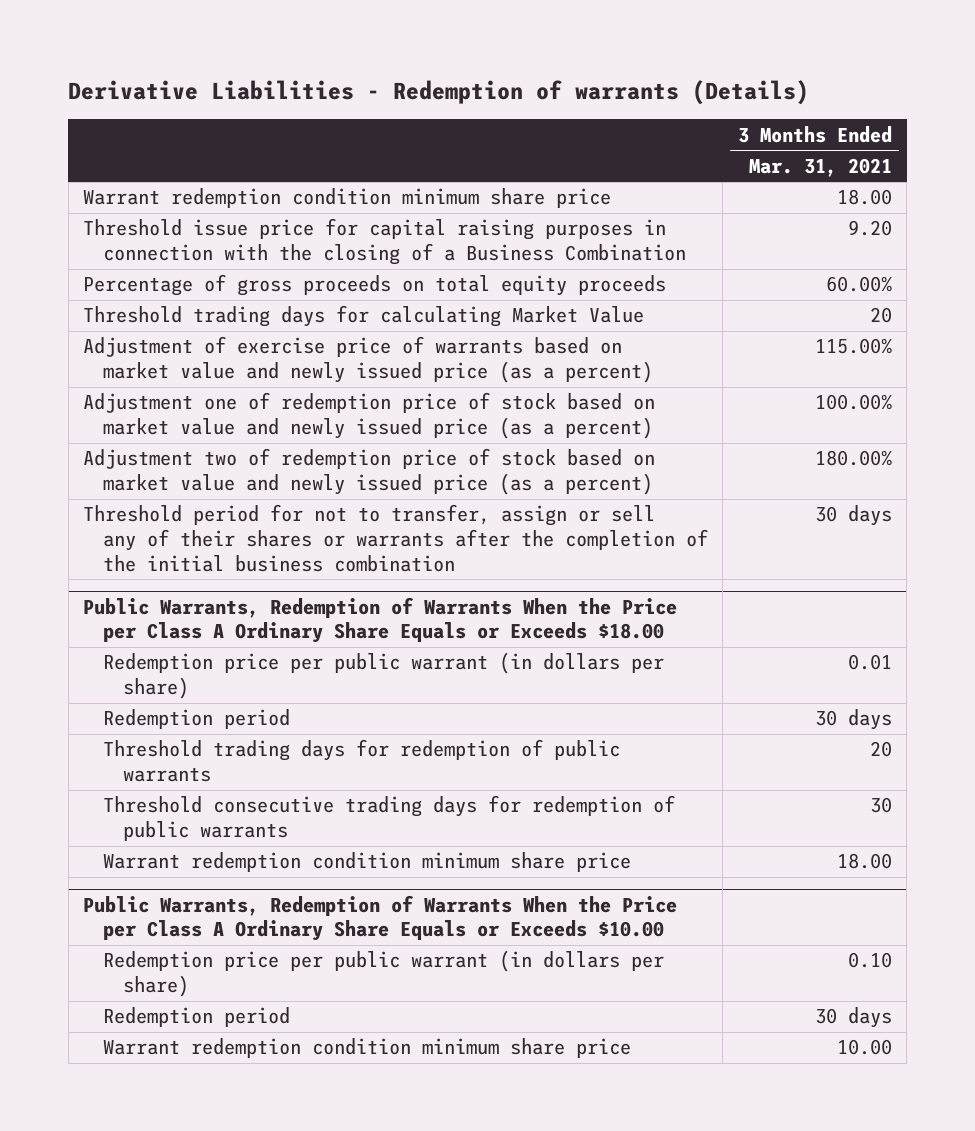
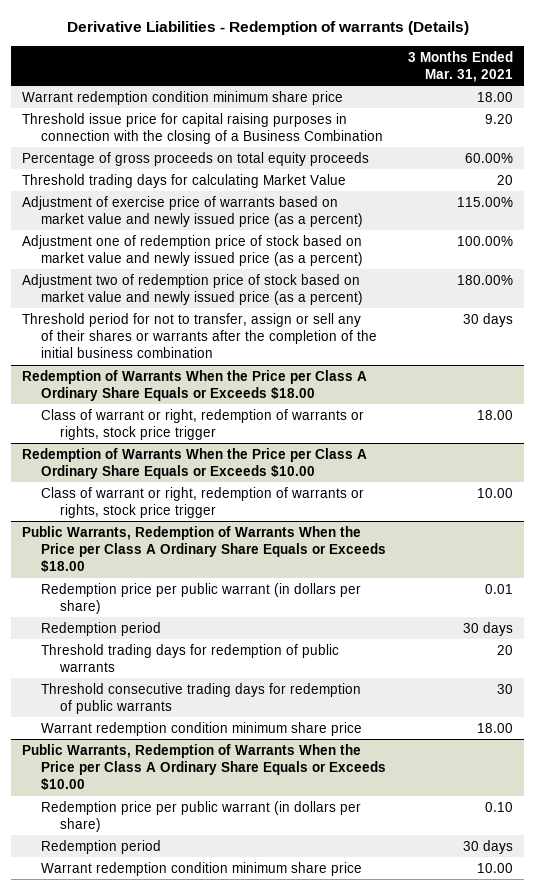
+ Redemption of Warrants When the Price per Class A Ordinary Share Equals or Exceeds $18.00
+ Class of warrant or right, redemption of warrants or rights, stock price trigger | 18.00
+ Redemption of Warrants When the Price per Class A Ordinary Share Equals or Exceeds $10.00
+ Class of warrant or right, redemption of warrants or rights, stock price trigger | 10.00

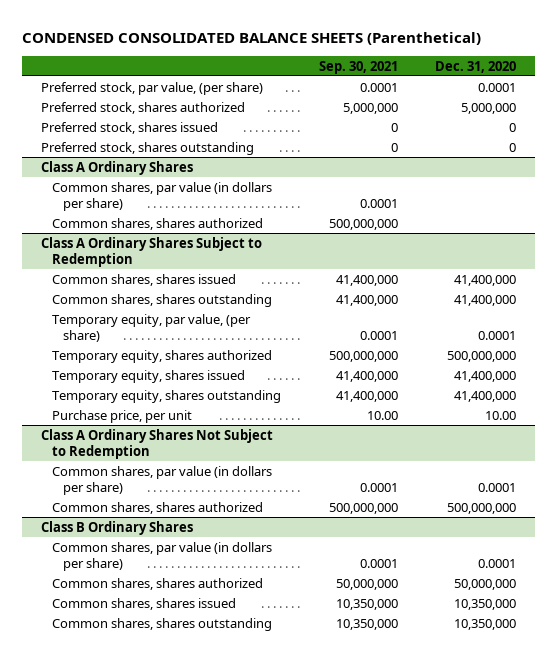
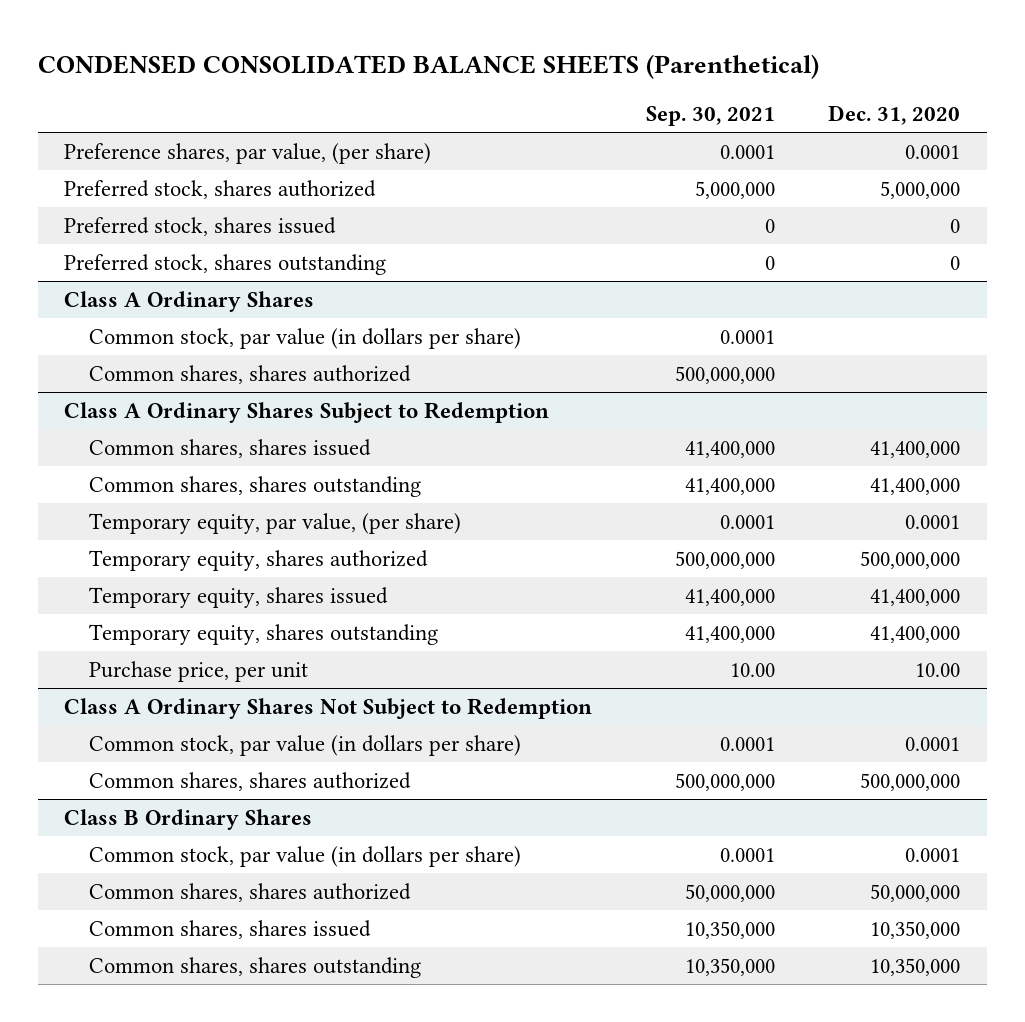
- Preferred stock, par value, (per share) | 0.0001 | 0.0001
+ Preference shares, par value, (per share) | 0.0001 | 0.0001
@ Class A Ordinary Shares
- Common shares, par value (in dollars per share) | 0.0001 |
+ Common stock, par value (in dollars per share) | 0.0001 |
@ Class A Ordinary Shares Not Subject to Redemption
- Common shares, par value (in dollars per share) | 0.0001 | 0.0001
+ Common stock, par value (in dollars per share) | 0.0001 | 0.0001
@ Class B Ordinary Shares
- Common shares, par value (in dollars per share) | 0.0001 | 0.0001
+ Common stock, par value (in dollars per share) | 0.0001 | 0.0001

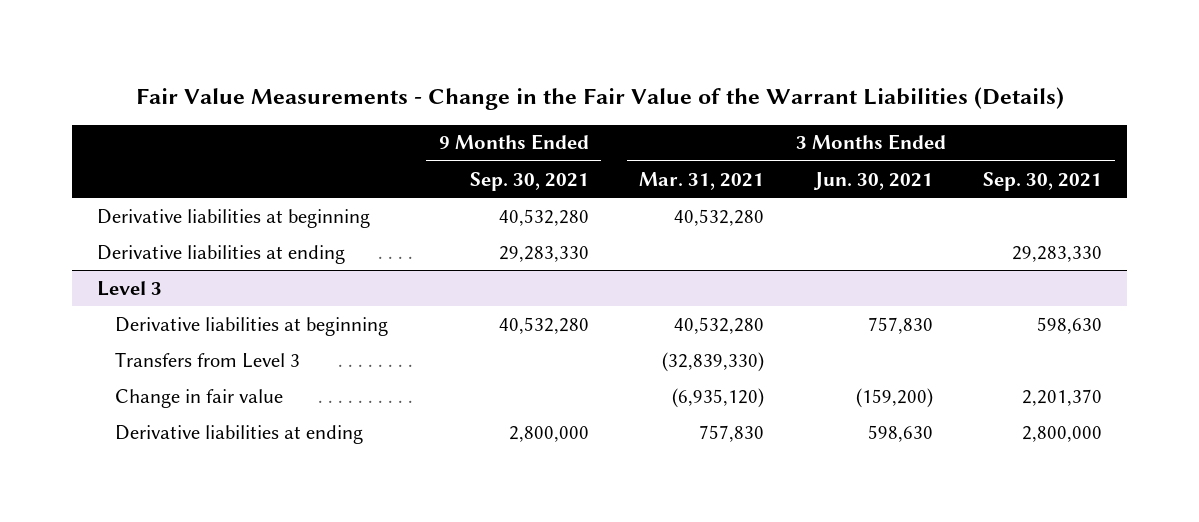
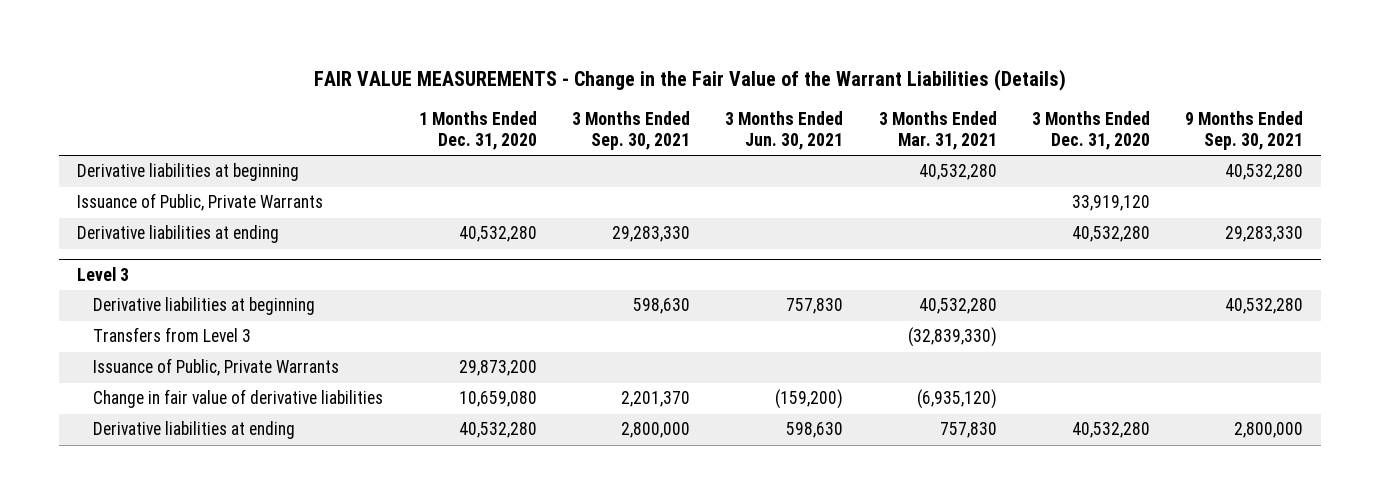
- Fair Value Measurements - Change in the Fair Value of the Warrant Liabilities (Details)
+ FAIR VALUE MEASUREMENTS - Change in the Fair Value of the Warrant Liabilities (Details)
- | 9 Months Ended Sep. 30, 2021 | 3 Months Ended Mar. 31, 2021 | 3 Months Ended Jun. 30, 2021 | 3 Months Ended Sep. 30, 2021
+ | 1 Months Ended Dec. 31, 2020 | 3 Months Ended Sep. 30, 2021 | 3 Months Ended Jun. 30, 2021 | 3 Months Ended Mar. 31, 2021 | 3 Months Ended Dec. 31, 2020 | 9 Months Ended Sep. 30, 2021
+ Issuance of Public, Private Warrants | | | | | 33,919,120 |
@ Level 3
- Change in fair value | | (6,935,120) | (159,200) | 2,201,370
+ Issuance of Public, Private Warrants | 29,873,200 | | | | |
+ Change in fair value of derivative liabilities | 10,659,080 | 2,201,370 | (159,200) | (6,935,120) | |

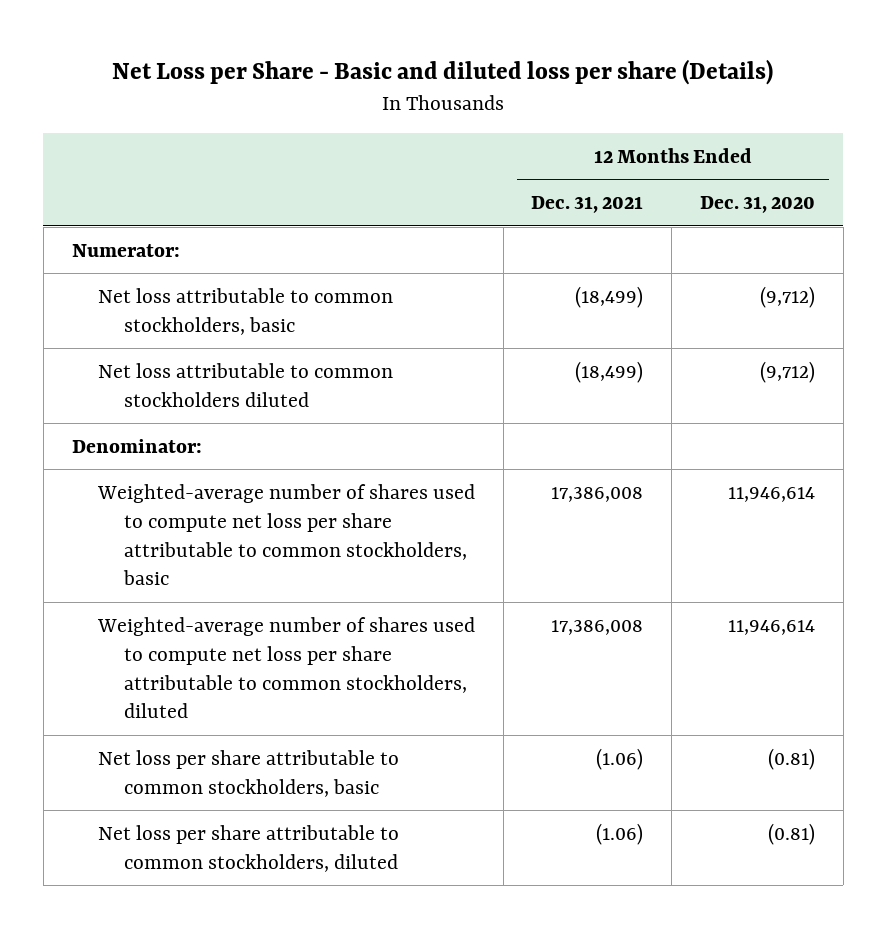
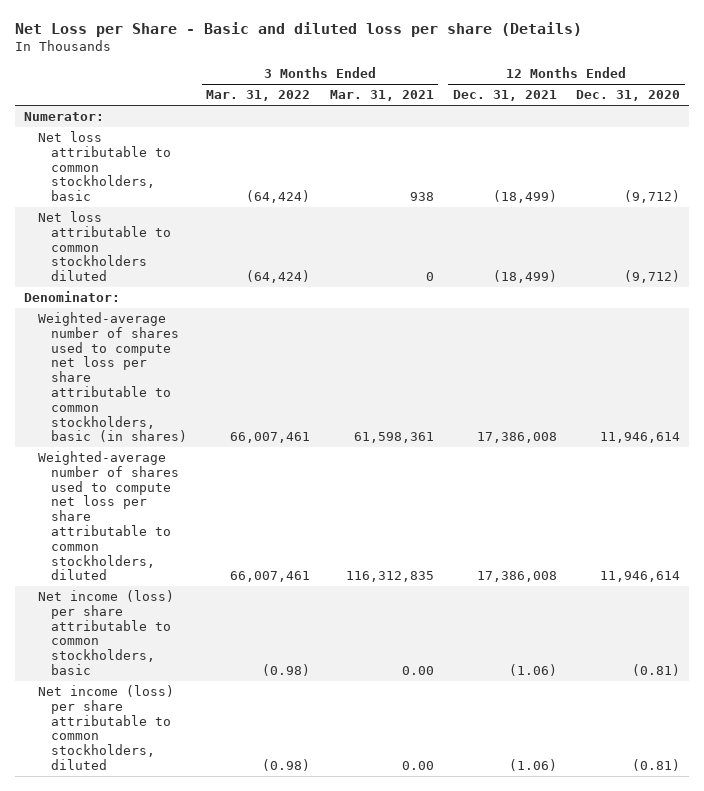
- | 12 Months Ended Dec. 31, 2021 | 12 Months Ended Dec. 31, 2020
+ | 3 Months Ended Mar. 31, 2022 | 3 Months Ended Mar. 31, 2021 | 12 Months Ended Dec. 31, 2021 | 12 Months Ended Dec. 31, 2020
- Weighted-average number of shares used to compute net loss per share attributable to common stockholders, basic | 17,386,008 | 11,946,614
+ Weighted-average number of shares used to compute net loss per share attributable to common stockholders, basic (in shares) | 66,007,461 | 61,598,361 | 17,386,008 | 11,946,614
- Net loss per share attributable to common stockholders, basic | (1.06) | (0.81)
- Net loss per share attributable to common stockholders, diluted | (1.06) | (0.81)
+ Net income (loss) per share attributable to common stockholders, basic | (0.98) | 0.00 | (1.06) | (0.81)
+ Net income (loss) per share attributable to common stockholders, diluted | (0.98) | 0.00 | (1.06) | (0.81)

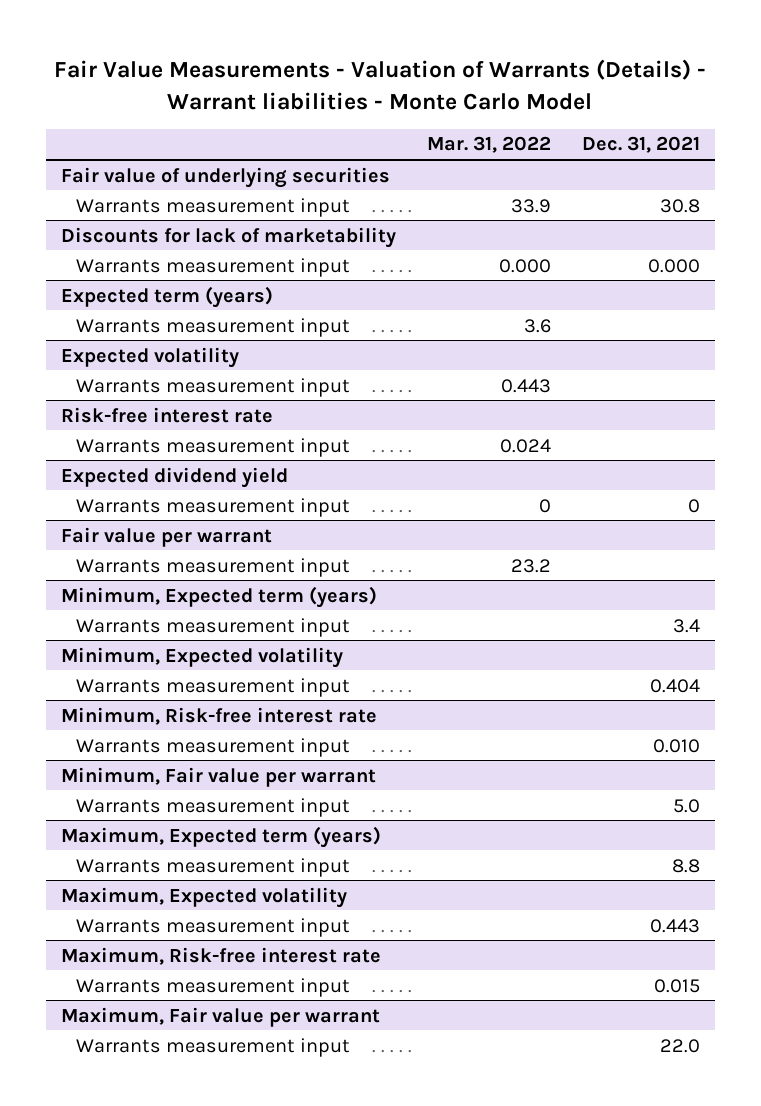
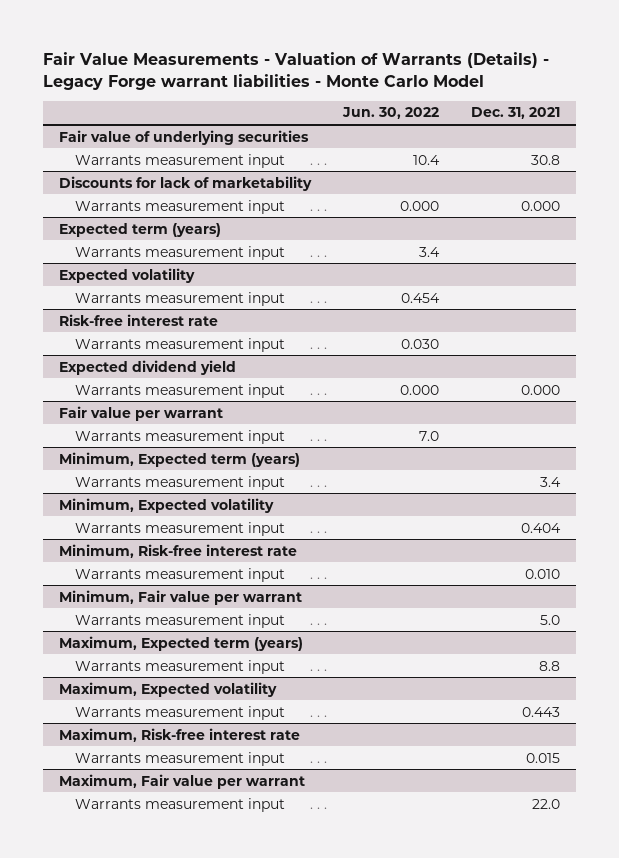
- Fair Value Measurements - Valuation of Warrants (Details) - Warrant liabilities - Monte Carlo Model
+ Fair Value Measurements - Valuation of Warrants (Details) - Legacy Forge warrant liabilities - Monte Carlo Model
- | Mar. 31, 2022 | Dec. 31, 2021
+ | Jun. 30, 2022 | Dec. 31, 2021
@ Expected dividend yield
- Warrants measurement input | 0 | 0
+ Warrants measurement input | 0.000 | 0.000

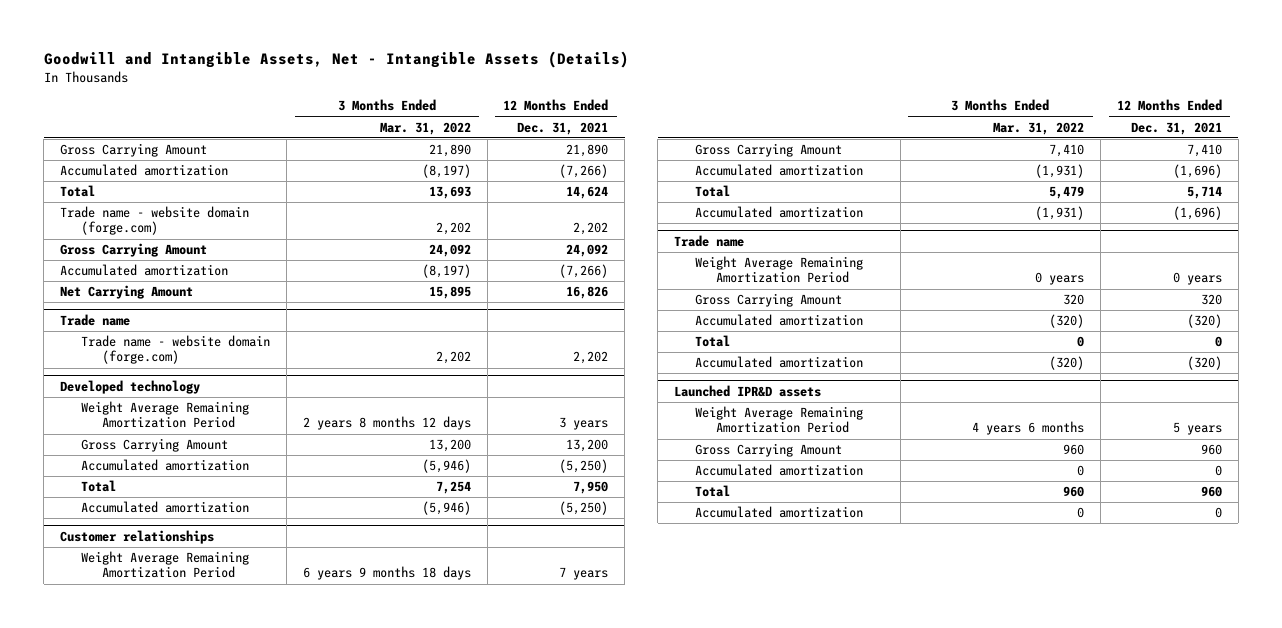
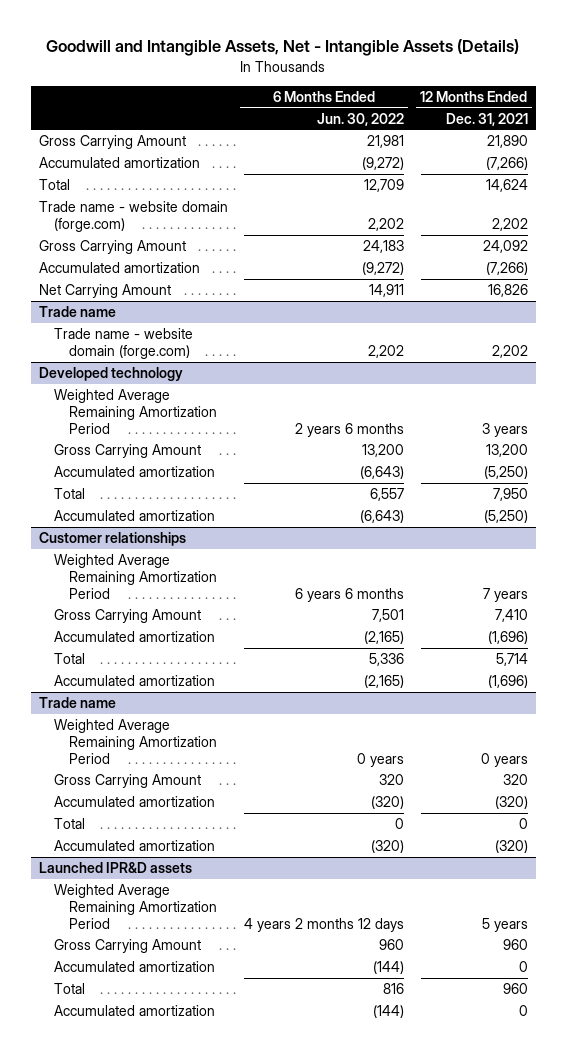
- | 3 Months Ended Mar. 31, 2022 | 12 Months Ended Dec. 31, 2021
+ | 6 Months Ended Jun. 30, 2022 | 12 Months Ended Dec. 31, 2021
@ Developed technology
- Weight Average Remaining Amortization Period | 2 years 8 months 12 days | 3 years
+ Weighted Average Remaining Amortization Period | 2 years 6 months | 3 years
@ Customer relationships
- Weight Average Remaining Amortization Period | 6 years 9 months 18 days | 7 years
+ Weighted Average Remaining Amortization Period | 6 years 6 months | 7 years
@ Trade name
- Weight Average Remaining Amortization Period | 0 years | 0 years
+ Weighted Average Remaining Amortization Period | 0 years | 0 years
@ Launched IPR&D assets
- Weight Average Remaining Amortization Period | 4 years 6 months | 5 years
+ Weighted Average Remaining Amortization Period | 4 years 2 months 12 days | 5 years

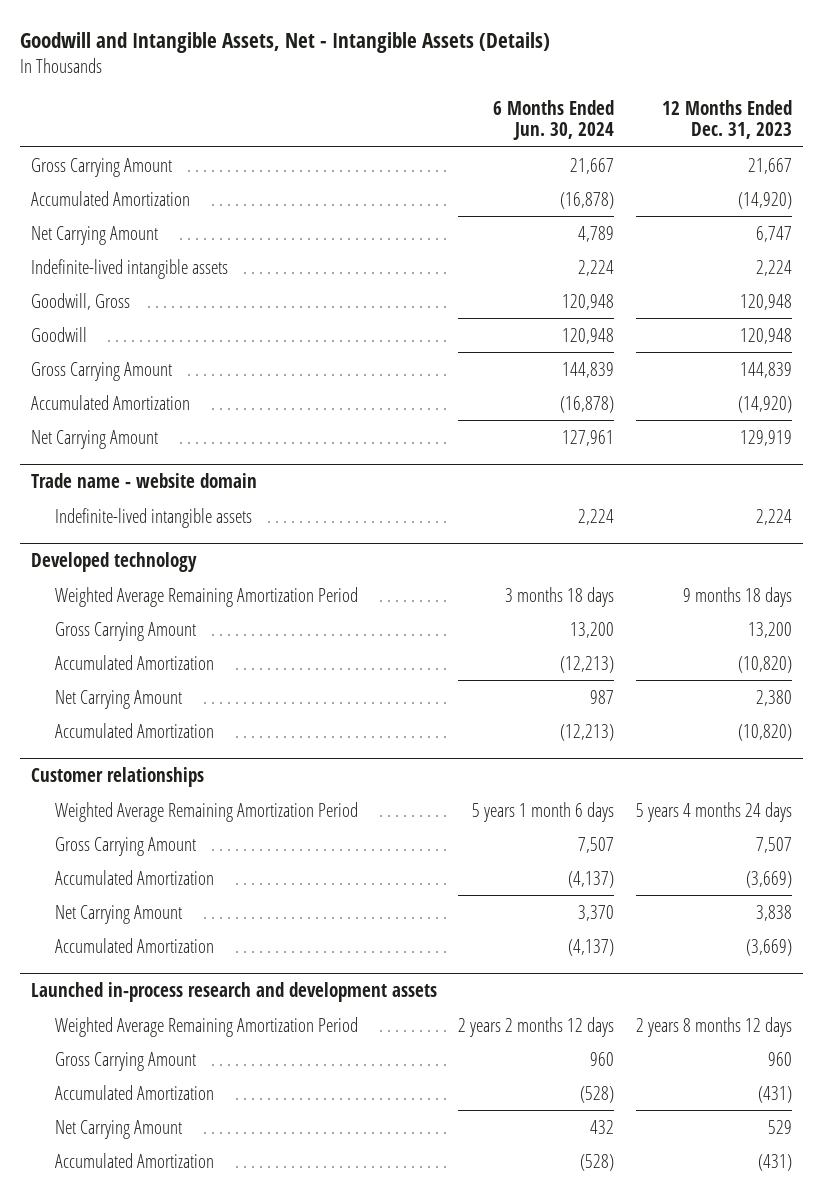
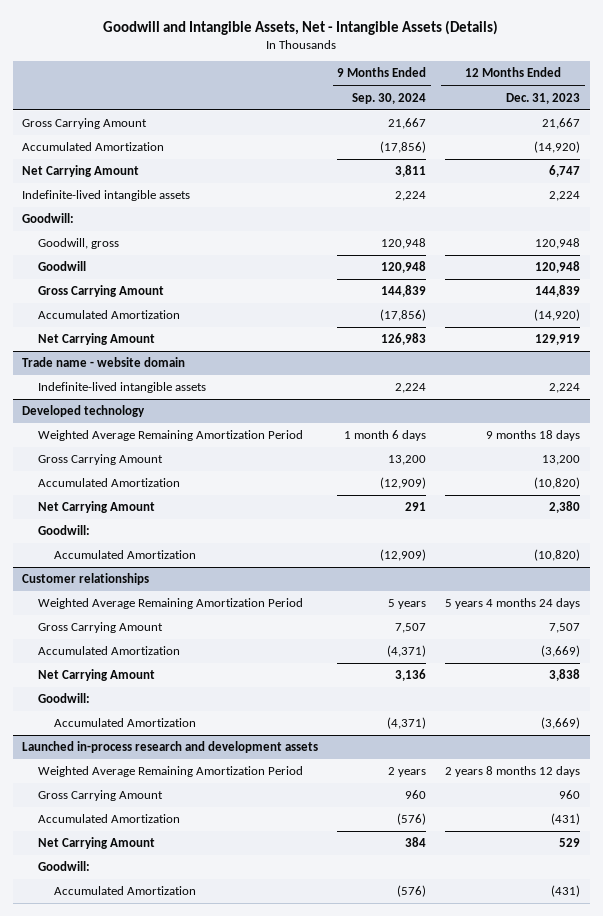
- | 6 Months Ended Jun. 30, 2024 | 12 Months Ended Dec. 31, 2023
+ | 9 Months Ended Sep. 30, 2024 | 12 Months Ended Dec. 31, 2023
- Goodwill, Gross | 120,948 | 120,948
+ Goodwill:
+ Goodwill, gross | 120,948 | 120,948
@ Developed technology
+ Goodwill:
@ Customer relationships
+ Goodwill:
@ Launched in-process research and development assets
+ Goodwill:

